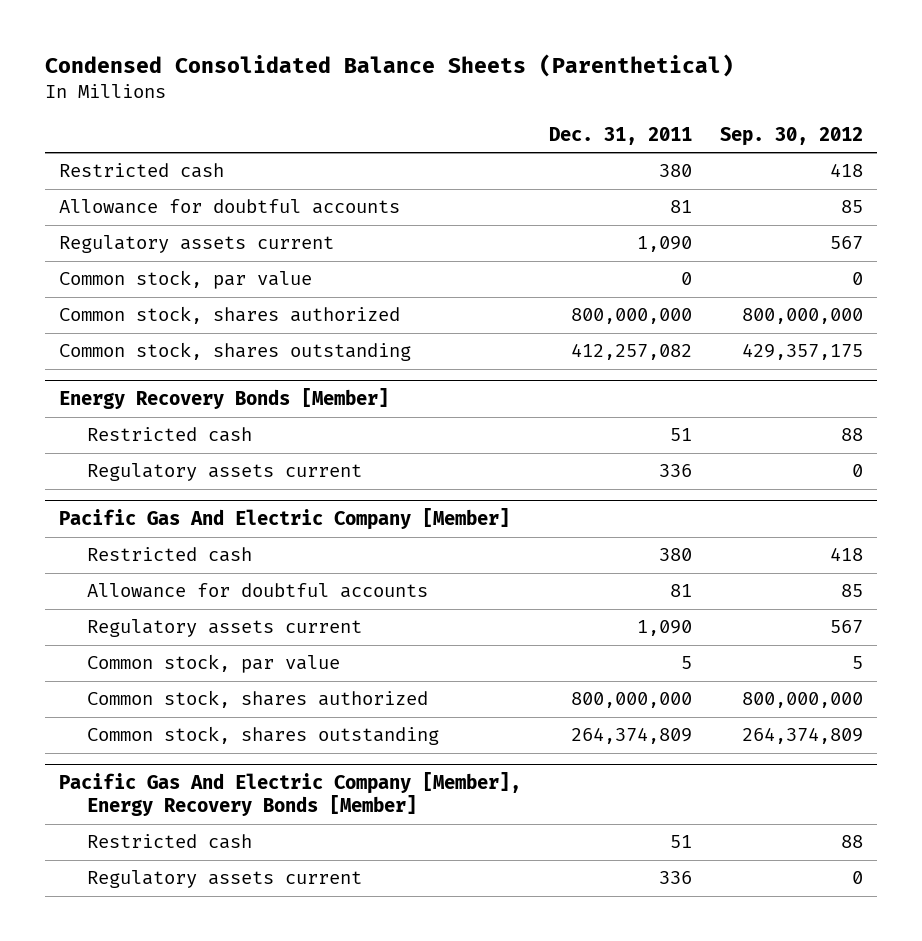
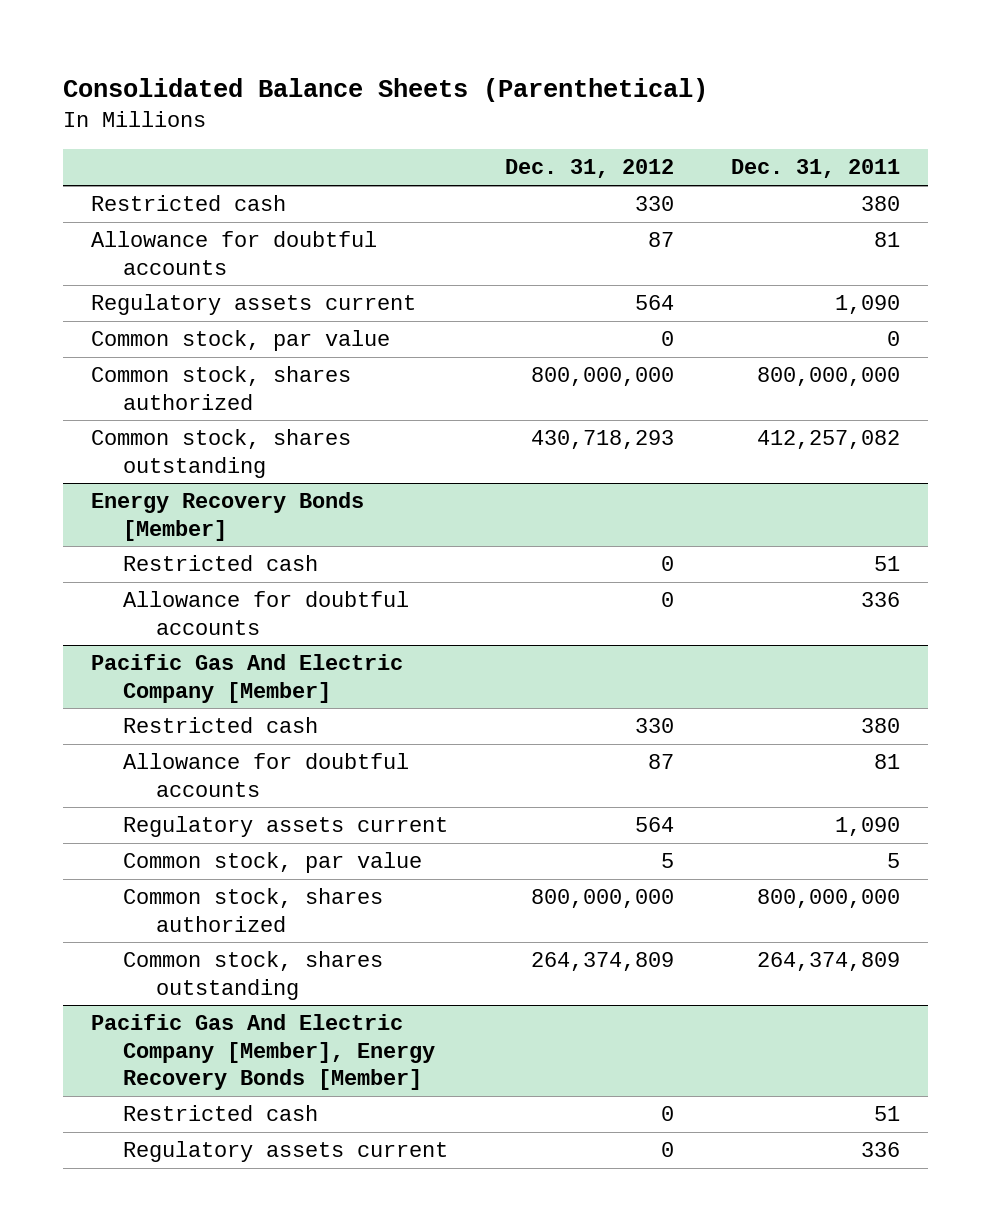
- Condensed Consolidated Balance Sheets (Parenthetical)
+ Consolidated Balance Sheets (Parenthetical)
- | Dec. 31, 2011 | Sep. 30, 2012
+ | Dec. 31, 2012 | Dec. 31, 2011
@ Energy Recovery Bonds [Member]
- Regulatory assets current | 336 | 0
+ Allowance for doubtful accounts | 0 | 336

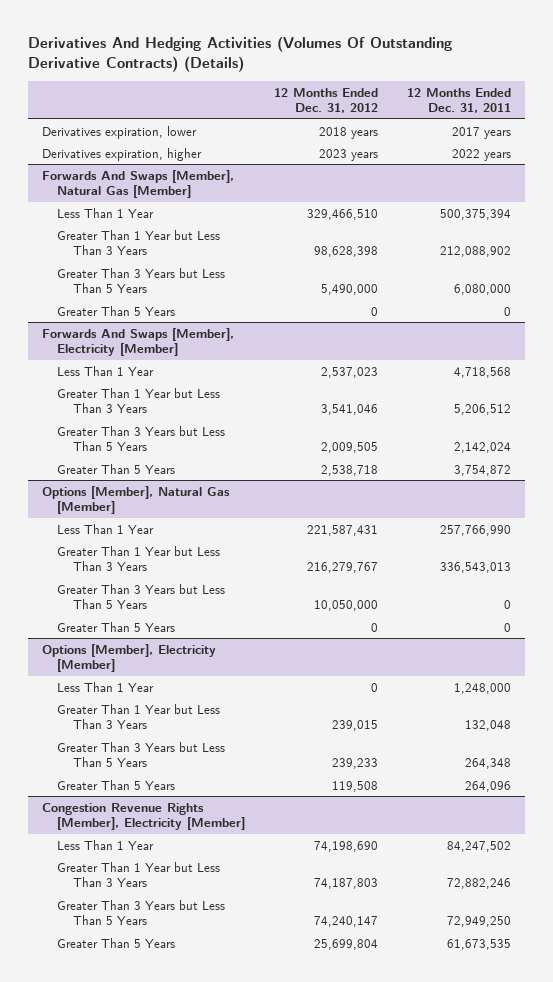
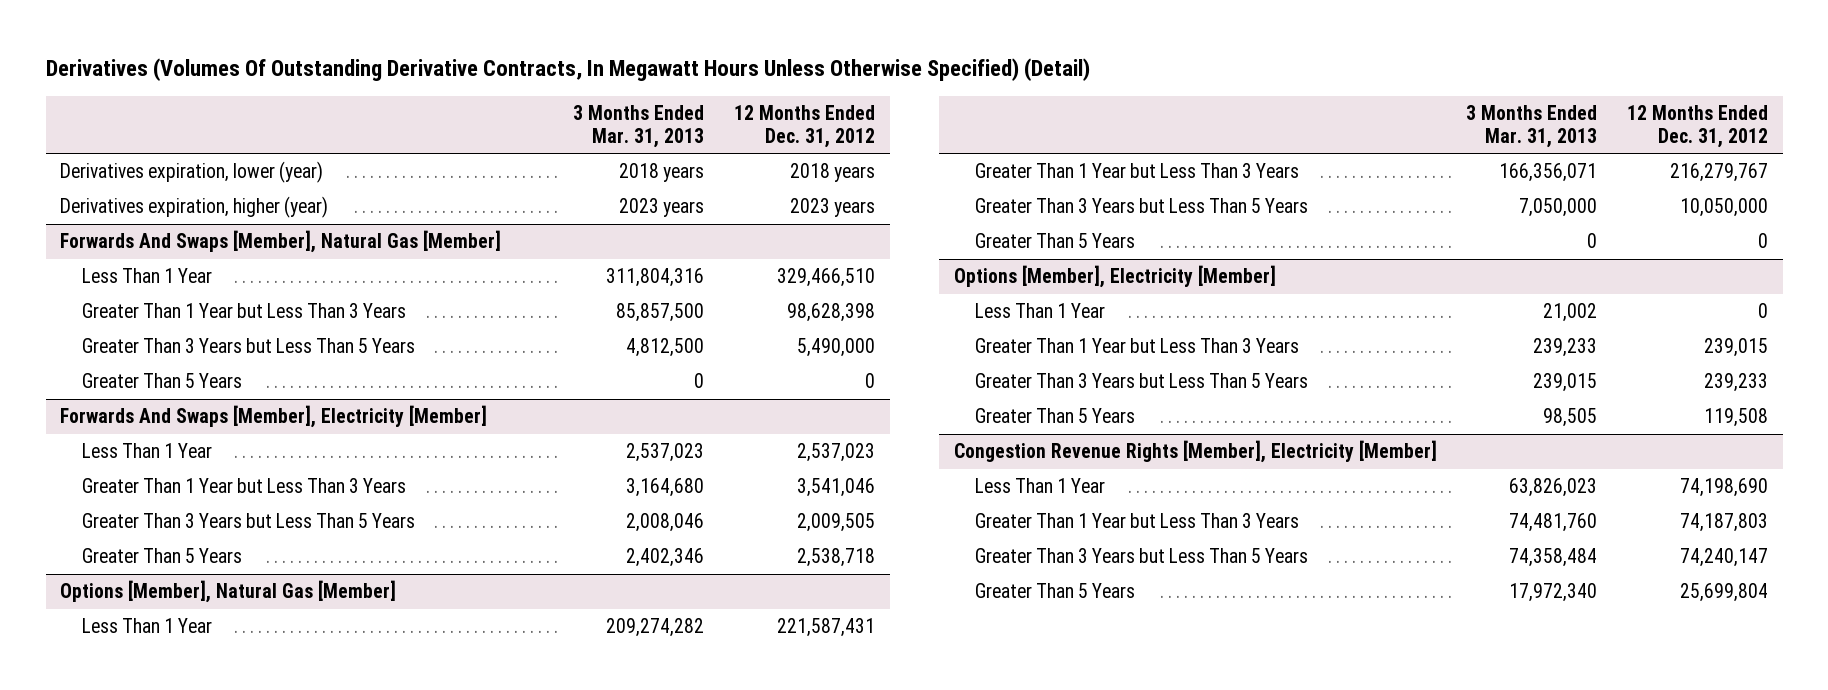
- Derivatives And Hedging Activities (Volumes Of Outstanding Derivative Contracts) (Details)
+ Derivatives (Volumes Of Outstanding Derivative Contracts, In Megawatt Hours Unless Otherwise Specified) (Detail)
- | 12 Months Ended Dec. 31, 2012 | 12 Months Ended Dec. 31, 2011
+ | 3 Months Ended Mar. 31, 2013 | 12 Months Ended Dec. 31, 2012
- Derivatives expiration, lower | 2018 years | 2017 years
- Derivatives expiration, higher | 2023 years | 2022 years
+ Derivatives expiration, lower (year) | 2018 years | 2018 years
+ Derivatives expiration, higher (year) | 2023 years | 2023 years

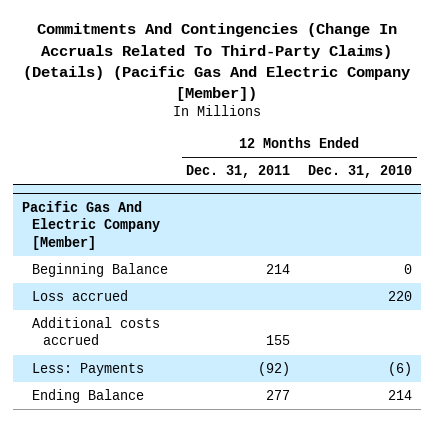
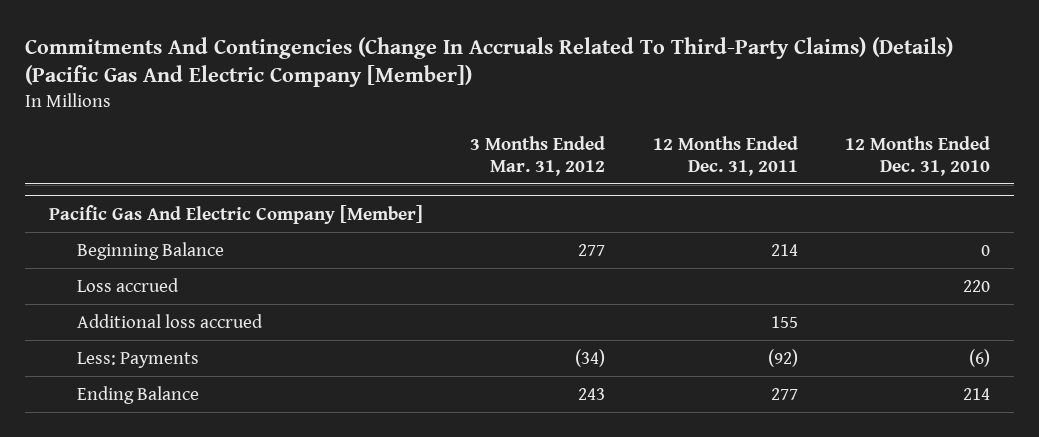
- | 12 Months Ended Dec. 31, 2011 | 12 Months Ended Dec. 31, 2010
+ | 3 Months Ended Mar. 31, 2012 | 12 Months Ended Dec. 31, 2011 | 12 Months Ended Dec. 31, 2010
@ Pacific Gas And Electric Company [Member]
- Additional costs accrued | 155 |
+ Additional loss accrued | | 155 |

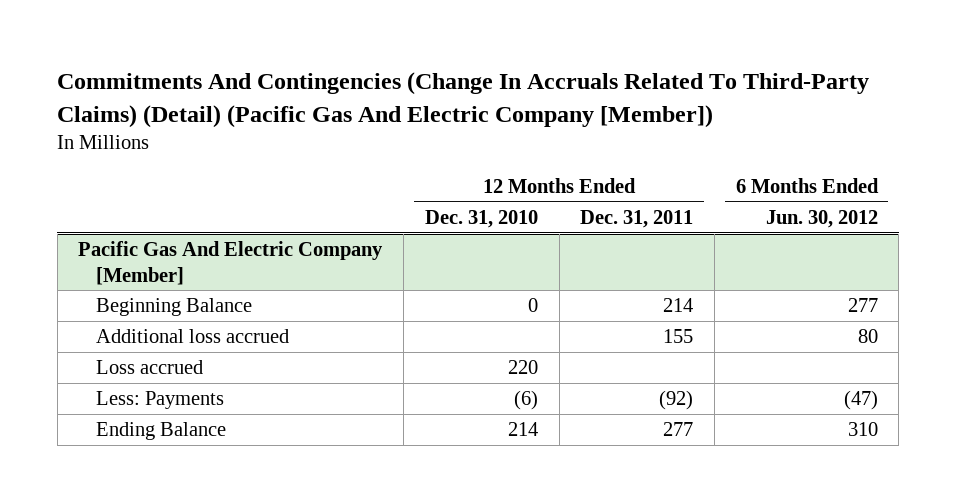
- Commitments And Contingencies (Change In Accruals Related To Third-Party Claims) (Details) (Pacific Gas And Electric Company [Member])
+ Commitments And Contingencies (Change In Accruals Related To Third-Party Claims) (Detail) (Pacific Gas And Electric Company [Member])
- | 3 Months Ended Mar. 31, 2012 | 12 Months Ended Dec. 31, 2011 | 12 Months Ended Dec. 31, 2010
+ | 12 Months Ended Dec. 31, 2010 | 12 Months Ended Dec. 31, 2011 | 6 Months Ended Jun. 30, 2012
@ Pacific Gas And Electric Company [Member]
moved down: Loss accrued | 220 | |

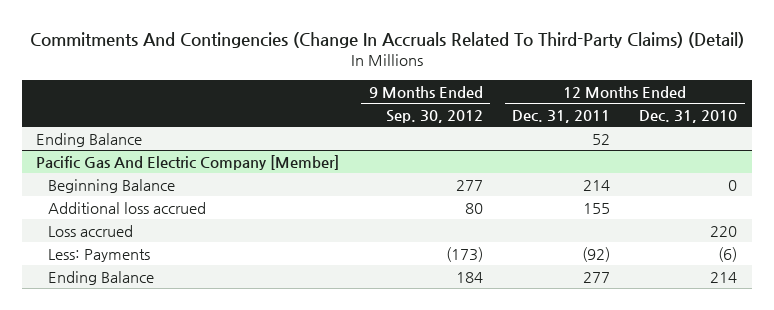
- Commitments And Contingencies (Change In Accruals Related To Third-Party Claims) (Detail) (Pacific Gas And Electric Company [Member])
+ Commitments And Contingencies (Change In Accruals Related To Third-Party Claims) (Detail)
- | 12 Months Ended Dec. 31, 2010 | 12 Months Ended Dec. 31, 2011 | 6 Months Ended Jun. 30, 2012
+ | 9 Months Ended Sep. 30, 2012 | 12 Months Ended Dec. 31, 2011 | 12 Months Ended Dec. 31, 2010
+ Ending Balance | | 52 |

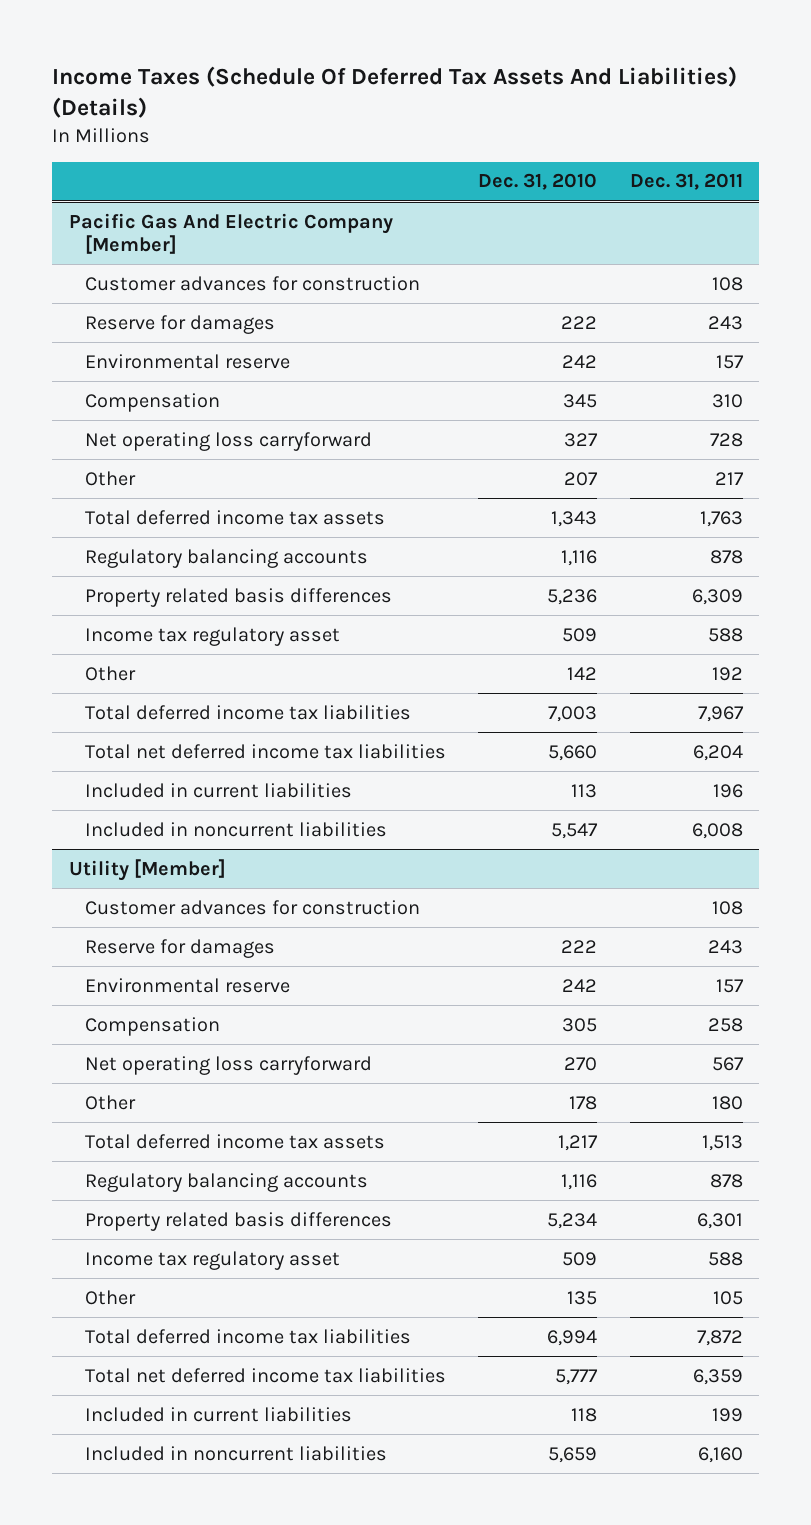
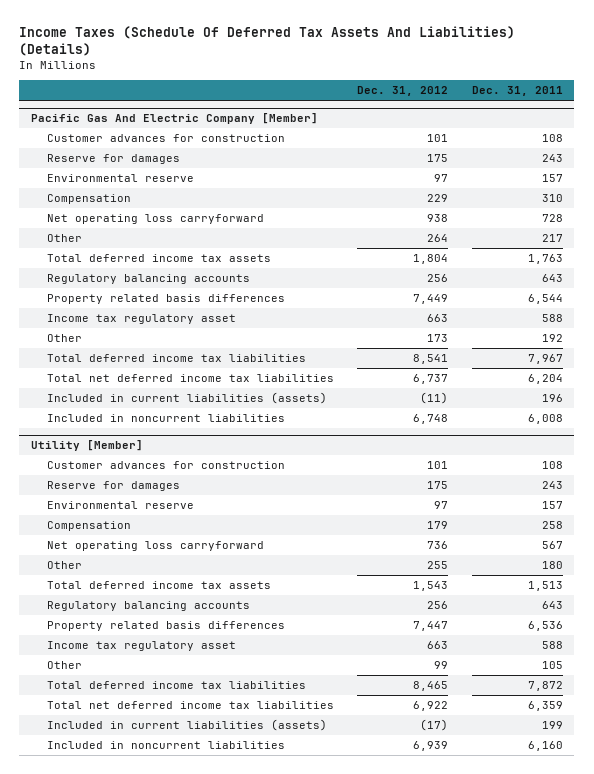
- | Dec. 31, 2010 | Dec. 31, 2011
+ | Dec. 31, 2012 | Dec. 31, 2011
@ Pacific Gas And Electric Company [Member]
- Regulatory balancing accounts | 1,116 | 878
- Property related basis differences | 5,236 | 6,309
+ Regulatory balancing accounts | 256 | 643
+ Property related basis differences | 7,449 | 6,544
- Included in current liabilities | 113 | 196
+ Included in current liabilities (assets) | (11) | 196
@ Utility [Member]
- Regulatory balancing accounts | 1,116 | 878
- Property related basis differences | 5,234 | 6,301
+ Regulatory balancing accounts | 256 | 643
+ Property related basis differences | 7,447 | 6,536
- Included in current liabilities | 118 | 199
+ Included in current liabilities (assets) | (17) | 199

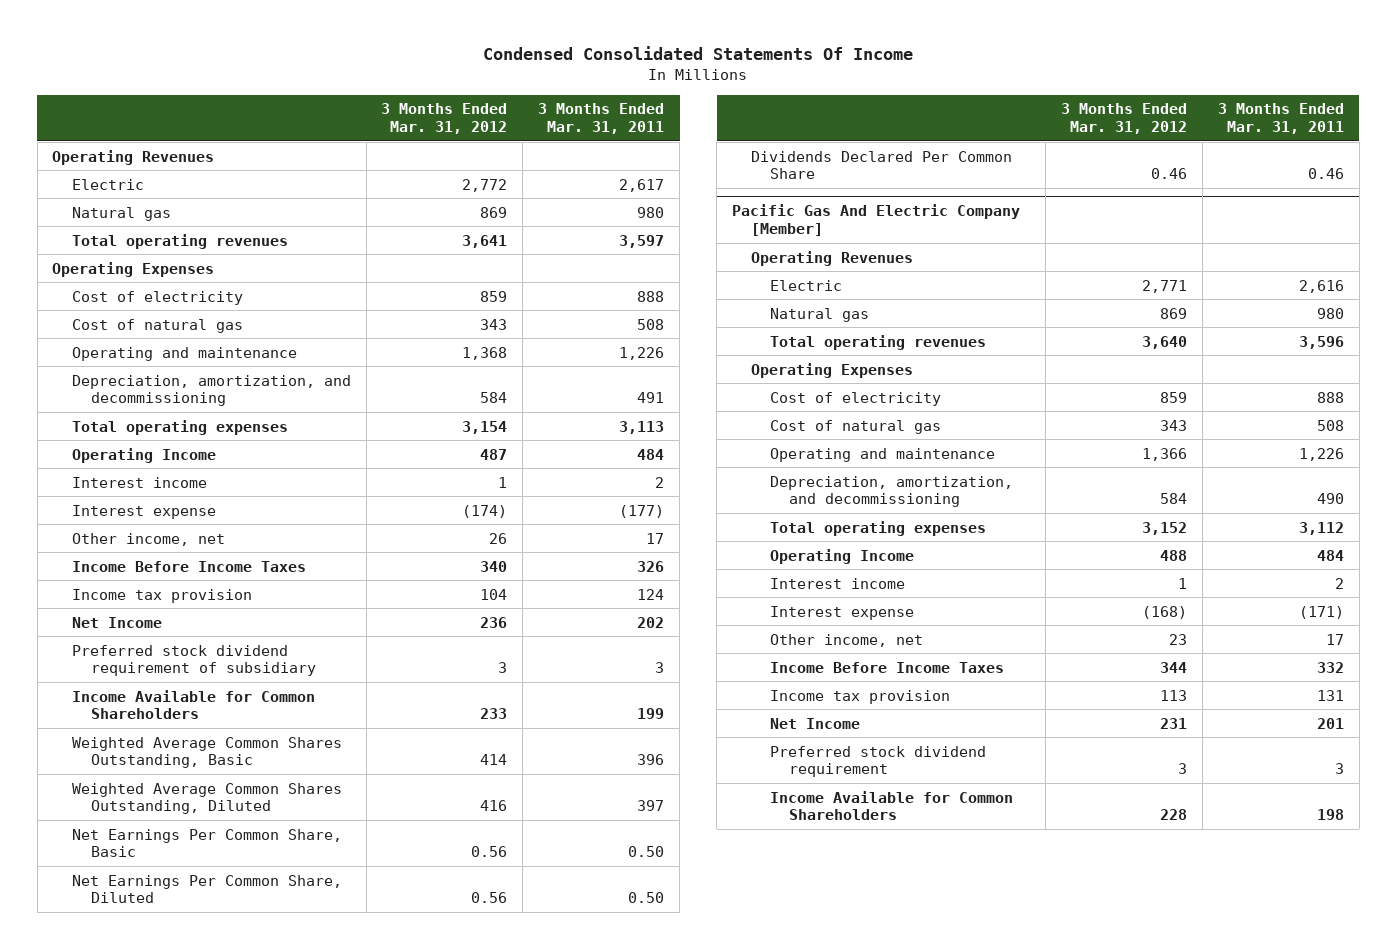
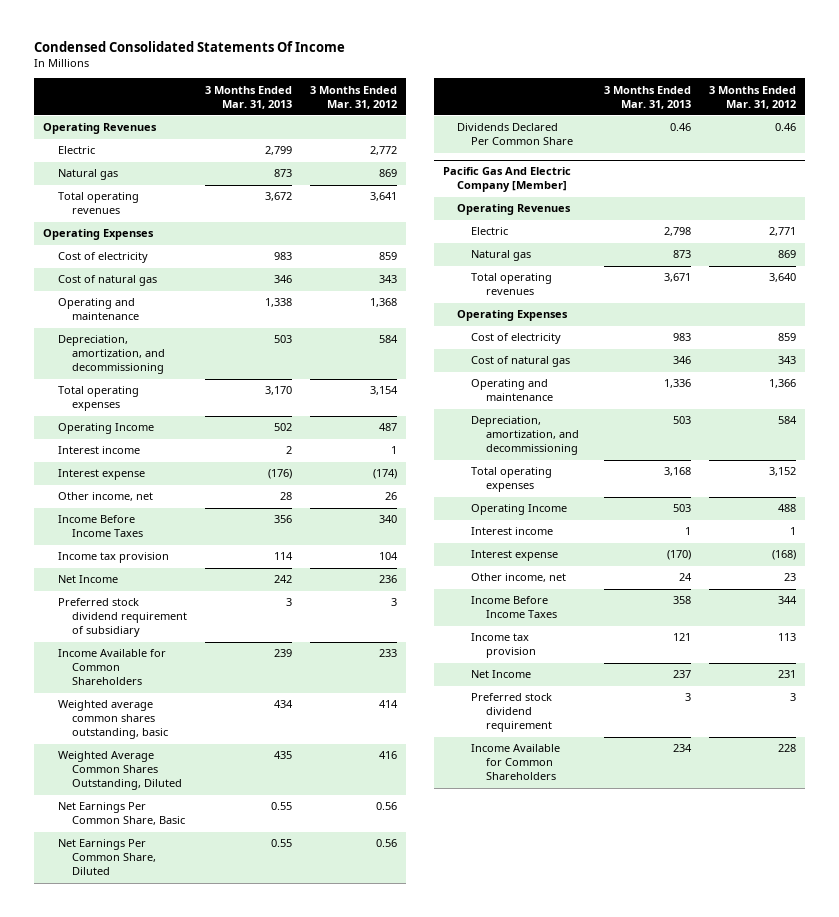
- | 3 Months Ended Mar. 31, 2012 | 3 Months Ended Mar. 31, 2011
+ | 3 Months Ended Mar. 31, 2013 | 3 Months Ended Mar. 31, 2012
- Weighted Average Common Shares Outstanding, Basic | 414 | 396
+ Weighted average common shares outstanding, basic | 434 | 414

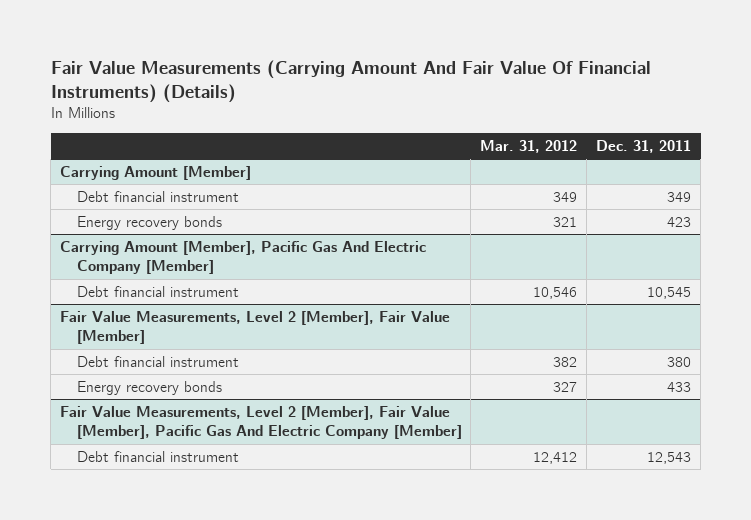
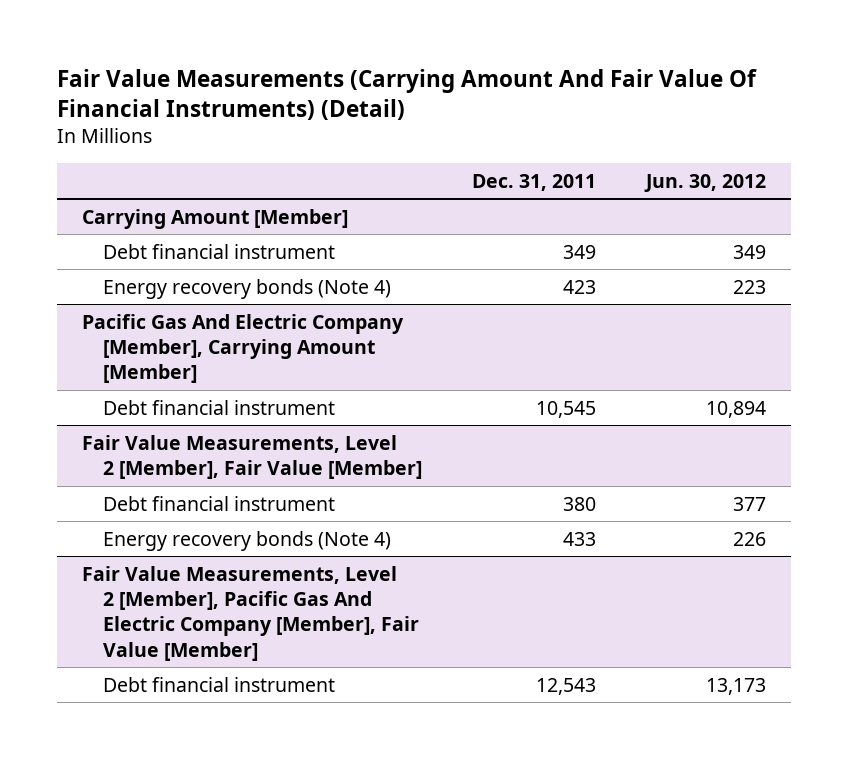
- Fair Value Measurements (Carrying Amount And Fair Value Of Financial Instruments) (Details)
+ Fair Value Measurements (Carrying Amount And Fair Value Of Financial Instruments) (Detail)
- | Mar. 31, 2012 | Dec. 31, 2011
+ | Dec. 31, 2011 | Jun. 30, 2012
@ Carrying Amount [Member]
- Energy recovery bonds | 321 | 423
- Carrying Amount [Member], Pacific Gas And Electric Company [Member]
@ Carrying Amount [Member]
+ Energy recovery bonds (Note 4) | 423 | 223
+ Pacific Gas And Electric Company [Member], Carrying Amount [Member]
@ Fair Value Measurements, Level 2 [Member], Fair Value [Member]
- Energy recovery bonds | 327 | 433
- Fair Value Measurements, Level 2 [Member], Fair Value [Member], Pacific Gas And Electric Company [Member]
@ Fair Value Measurements, Level 2 [Member], Fair Value [Member]
+ Energy recovery bonds (Note 4) | 433 | 226
+ Fair Value Measurements, Level 2 [Member], Pacific Gas And Electric Company [Member], Fair Value [Member]

